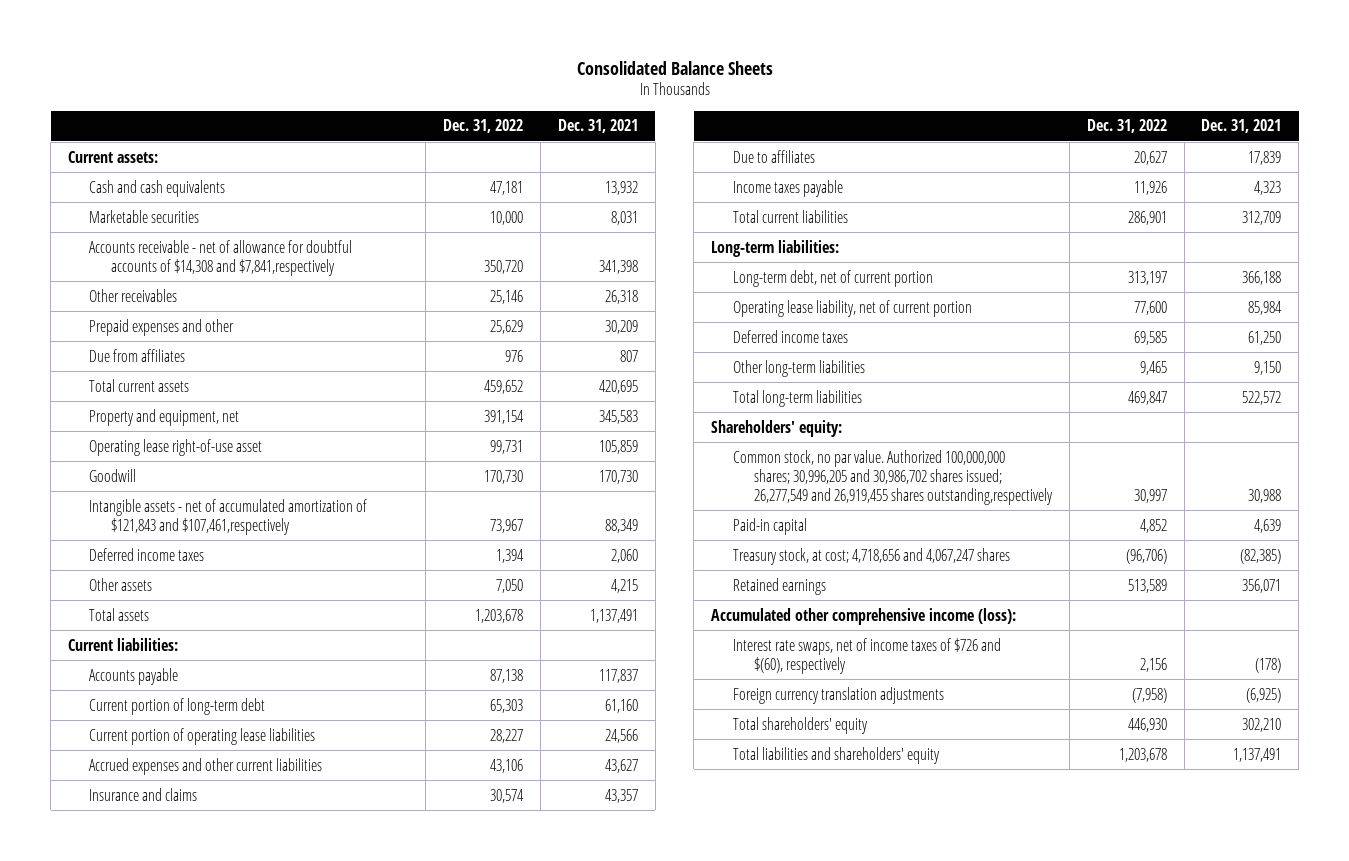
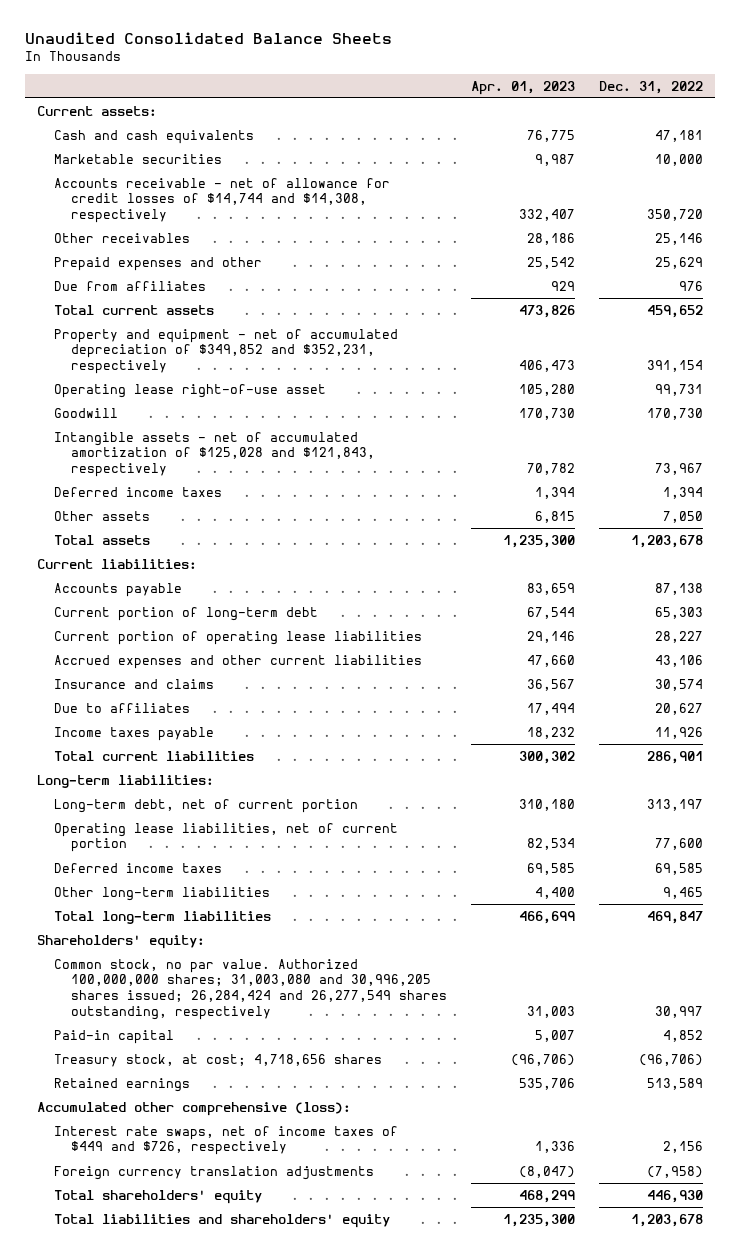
- Consolidated Balance Sheets
+ Unaudited Consolidated Balance Sheets
- | Dec. 31, 2022 | Dec. 31, 2021
+ | Apr. 01, 2023 | Dec. 31, 2022
- Accounts receivable - net of allowance for doubtful accounts of $14,308 and $7,841,respectively | 350,720 | 341,398
+ Accounts receivable - net of allowance for credit losses of $14,744 and $14,308, respectively | 332,407 | 350,720
- Property and equipment, net | 391,154 | 345,583
+ Property and equipment - net of accumulated depreciation of $349,852 and $352,231, respectively | 406,473 | 391,154
- Intangible assets - net of accumulated amortization of $121,843 and $107,461,respectively | 73,967 | 88,349
+ Intangible assets - net of accumulated amortization of $125,028 and $121,843, respectively | 70,782 | 73,967
- Operating lease liability, net of current portion | 77,600 | 85,984
+ Operating lease liabilities, net of current portion | 82,534 | 77,600
- Common stock, no par value. Authorized 100,000,000 shares; 30,996,205 and 30,986,702 shares issued; 26,277,549 and 26,919,455 shares outstanding,respectively | 30,997 | 30,988
+ Common stock, no par value. Authorized 100,000,000 shares; 31,003,080 and 30,996,205 shares issued; 26,284,424 and 26,277,549 shares outstanding, respectively | 31,003 | 30,997
- Treasury stock, at cost; 4,718,656 and 4,067,247 shares | (96,706) | (82,385)
+ Treasury stock, at cost; 4,718,656 shares | (96,706) | (96,706)
- Accumulated other comprehensive income (loss):
- Interest rate swaps, net of income taxes of $726 and $(60), respectively | 2,156 | (178)
+ Accumulated other comprehensive (loss):
+ Interest rate swaps, net of income taxes of $449 and $726, respectively | 1,336 | 2,156

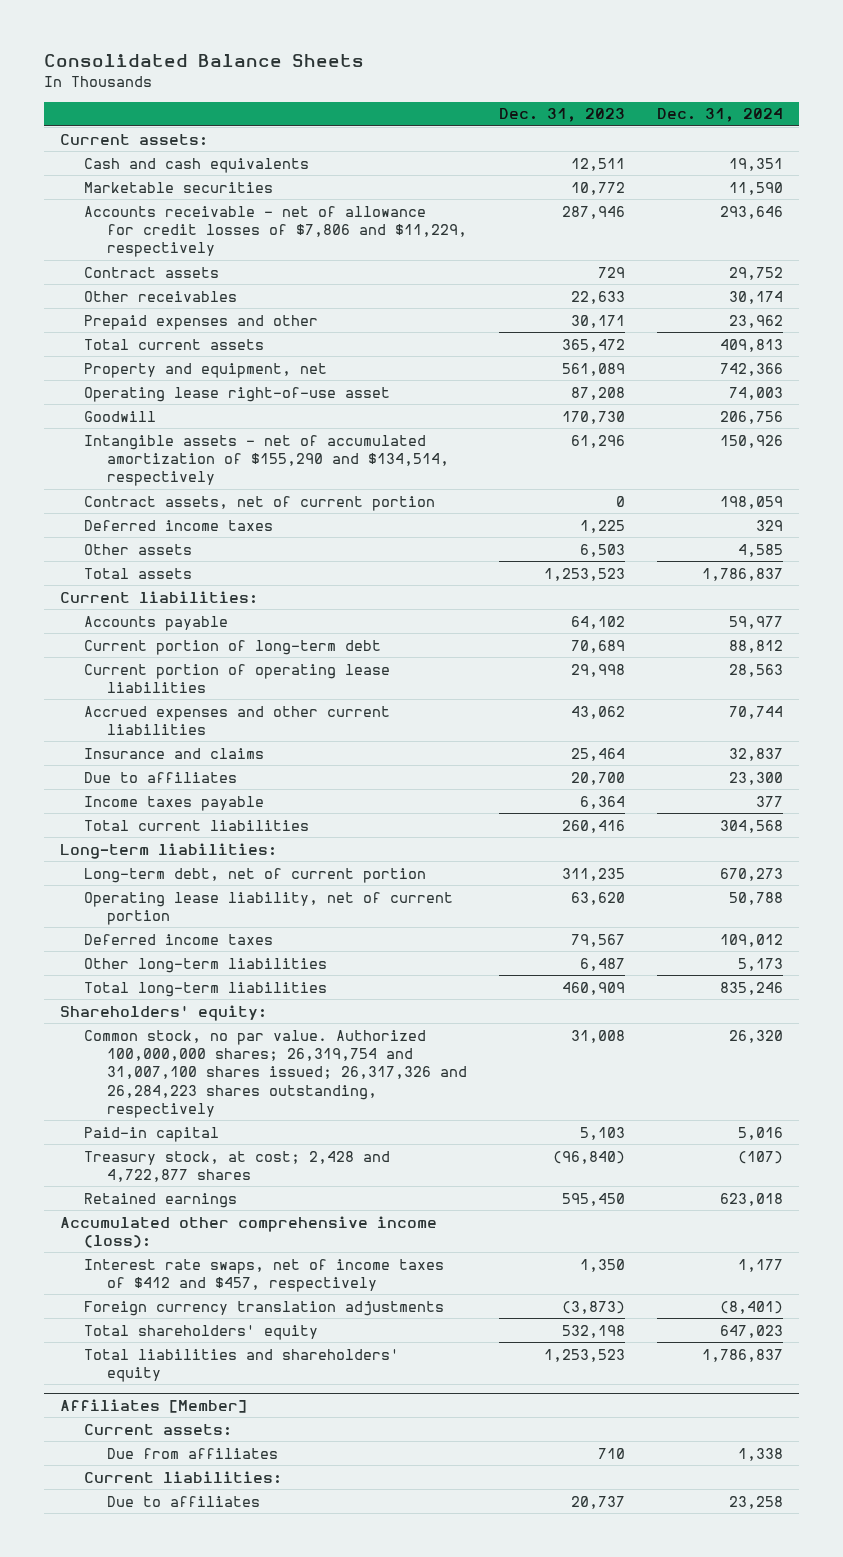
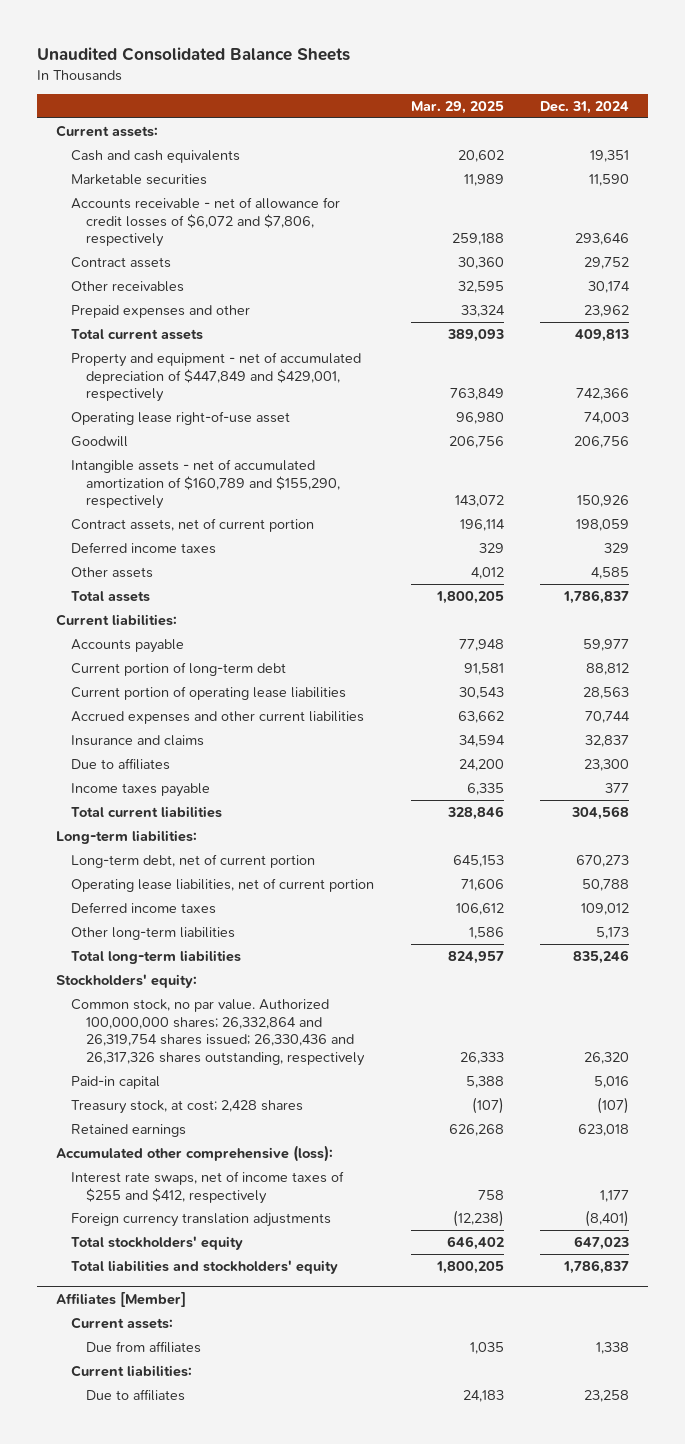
- Consolidated Balance Sheets
+ Unaudited Consolidated Balance Sheets
- | Dec. 31, 2023 | Dec. 31, 2024
+ | Mar. 29, 2025 | Dec. 31, 2024
- Accounts receivable - net of allowance for credit losses of $7,806 and $11,229, respectively | 287,946 | 293,646
+ Accounts receivable - net of allowance for credit losses of $6,072 and $7,806, respectively | 259,188 | 293,646
- Property and equipment, net | 561,089 | 742,366
+ Property and equipment - net of accumulated depreciation of $447,849 and $429,001, respectively | 763,849 | 742,366
- Intangible assets - net of accumulated amortization of $155,290 and $134,514, respectively | 61,296 | 150,926
+ Intangible assets - net of accumulated amortization of $160,789 and $155,290, respectively | 143,072 | 150,926
- Operating lease liability, net of current portion | 63,620 | 50,788
+ Operating lease liabilities, net of current portion | 71,606 | 50,788
- Shareholders' equity:
- Common stock, no par value. Authorized 100,000,000 shares; 26,319,754 and 31,007,100 shares issued; 26,317,326 and 26,284,223 shares outstanding, respectively | 31,008 | 26,320
+ Stockholders' equity:
+ Common stock, no par value. Authorized 100,000,000 shares; 26,332,864 and 26,319,754 shares issued; 26,330,436 and 26,317,326 shares outstanding, respectively | 26,333 | 26,320
- Treasury stock, at cost; 2,428 and 4,722,877 shares | (96,840) | (107)
+ Treasury stock, at cost; 2,428 shares | (107) | (107)
- Accumulated other comprehensive income (loss):
- Interest rate swaps, net of income taxes of $412 and $457, respectively | 1,350 | 1,177
+ Accumulated other comprehensive (loss):
+ Interest rate swaps, net of income taxes of $255 and $412, respectively | 758 | 1,177
- Total shareholders' equity | 532,198 | 647,023
- Total liabilities and shareholders' equity | 1,253,523 | 1,786,837
+ Total stockholders' equity | 646,402 | 647,023
+ Total liabilities and stockholders' equity | 1,800,205 | 1,786,837

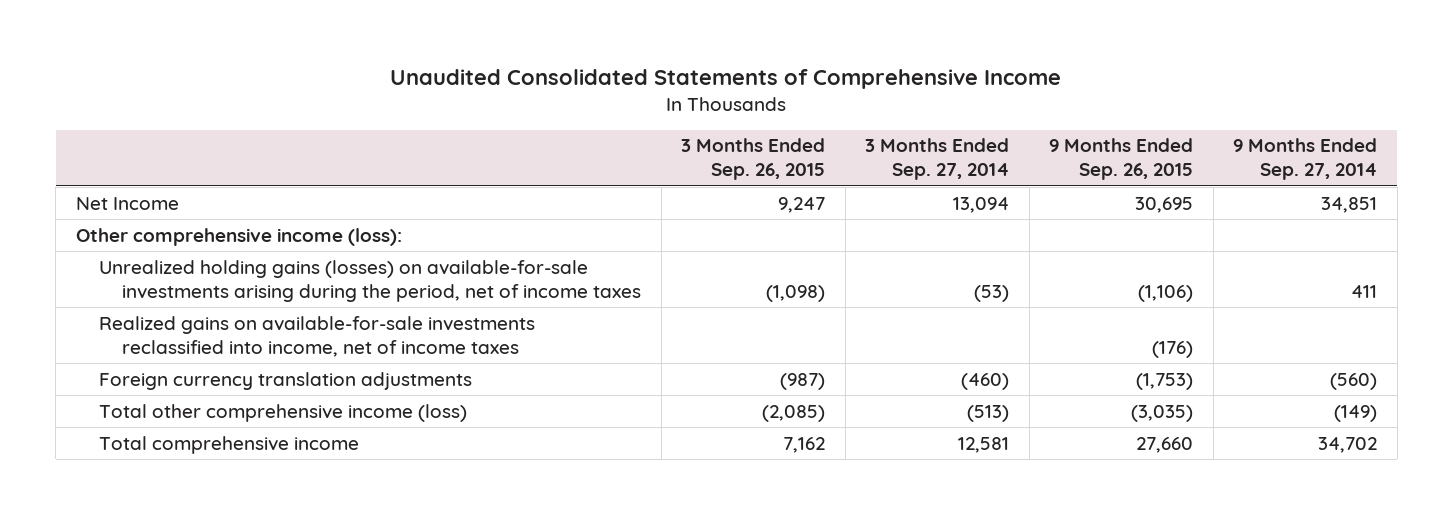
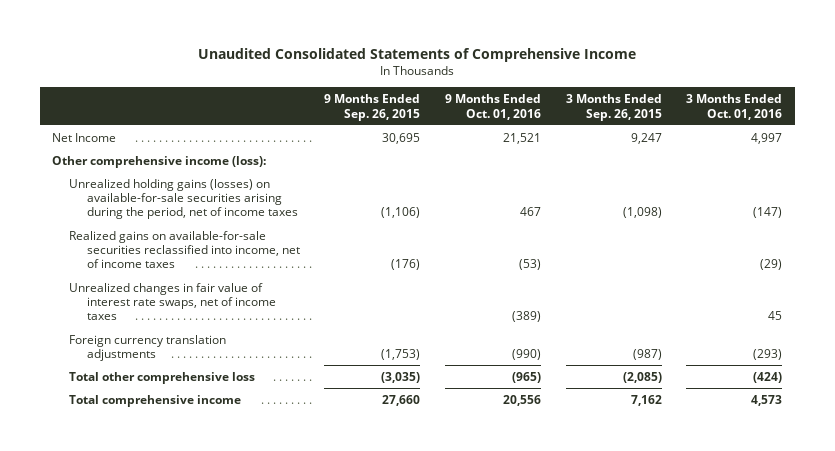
- | 3 Months Ended Sep. 26, 2015 | 3 Months Ended Sep. 27, 2014 | 9 Months Ended Sep. 26, 2015 | 9 Months Ended Sep. 27, 2014
+ | 9 Months Ended Sep. 26, 2015 | 9 Months Ended Oct. 01, 2016 | 3 Months Ended Sep. 26, 2015 | 3 Months Ended Oct. 01, 2016
- Unrealized holding gains (losses) on available-for-sale investments arising during the period, net of income taxes | (1,098) | (53) | (1,106) | 411
- Realized gains on available-for-sale investments reclassified into income, net of income taxes | | | (176) |
+ Unrealized holding gains (losses) on available-for-sale securities arising during the period, net of income taxes | (1,106) | 467 | (1,098) | (147)
+ Realized gains on available-for-sale securities reclassified into income, net of income taxes | (176) | (53) | | (29)
+ Unrealized changes in fair value of interest rate swaps, net of income taxes | | (389) | | 45
- Total other comprehensive income (loss) | (2,085) | (513) | (3,035) | (149)
+ Total other comprehensive loss | (3,035) | (965) | (2,085) | (424)

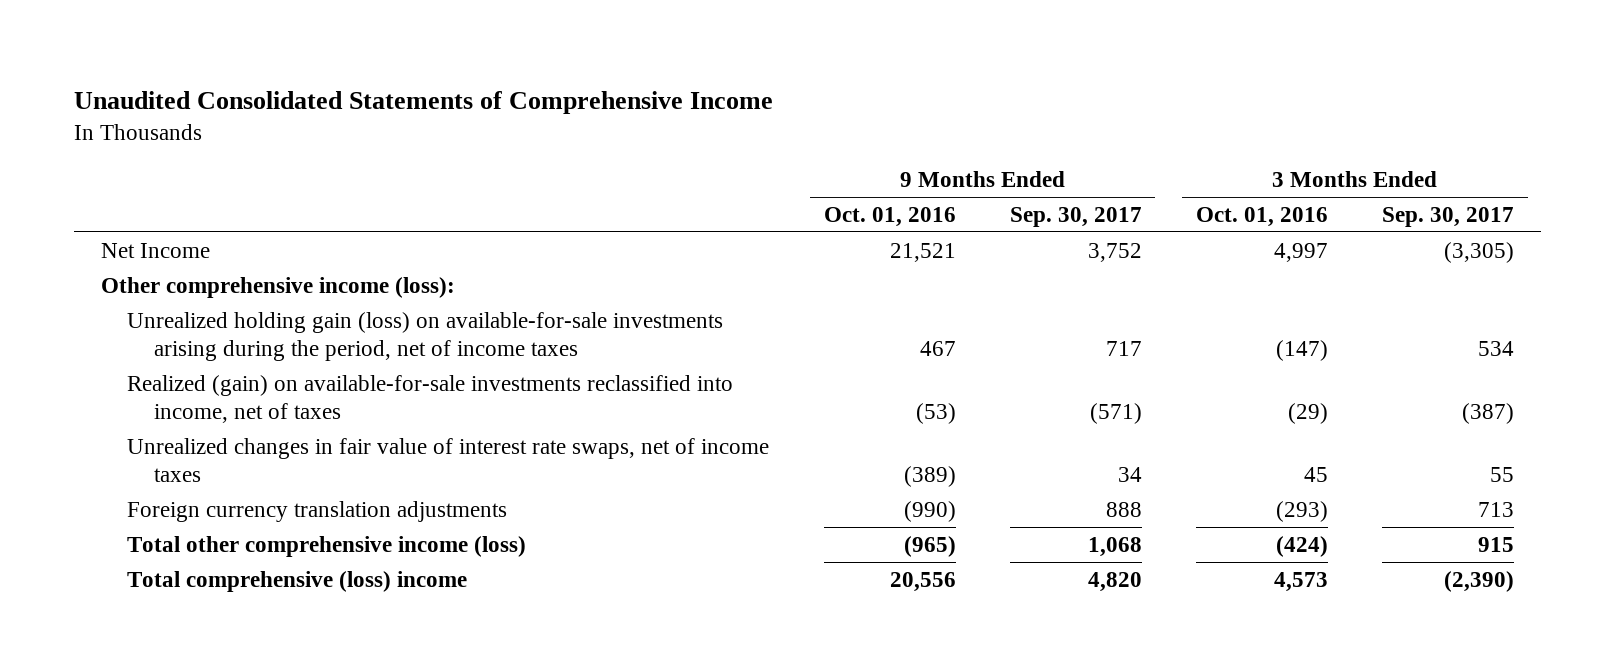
- | 9 Months Ended Sep. 26, 2015 | 9 Months Ended Oct. 01, 2016 | 3 Months Ended Sep. 26, 2015 | 3 Months Ended Oct. 01, 2016
+ | 9 Months Ended Oct. 01, 2016 | 9 Months Ended Sep. 30, 2017 | 3 Months Ended Oct. 01, 2016 | 3 Months Ended Sep. 30, 2017
- Unrealized holding gains (losses) on available-for-sale securities arising during the period, net of income taxes | (1,106) | 467 | (1,098) | (147)
- Realized gains on available-for-sale securities reclassified into income, net of income taxes | (176) | (53) | | (29)
+ Unrealized holding gain (loss) on available-for-sale investments arising during the period, net of income taxes | 467 | 717 | (147) | 534
+ Realized (gain) on available-for-sale investments reclassified into income, net of taxes | (53) | (571) | (29) | (387)
- Total other comprehensive loss | (3,035) | (965) | (2,085) | (424)
- Total comprehensive income | 27,660 | 20,556 | 7,162 | 4,573
+ Total other comprehensive income (loss) | (965) | 1,068 | (424) | 915
+ Total comprehensive (loss) income | 20,556 | 4,820 | 4,573 | (2,390)

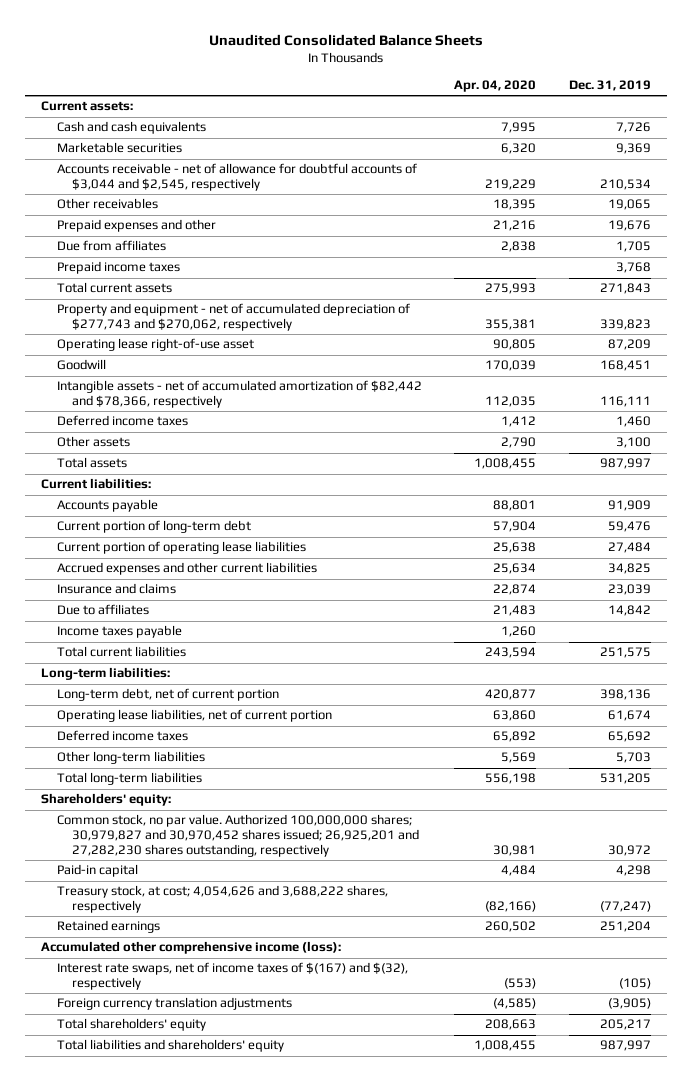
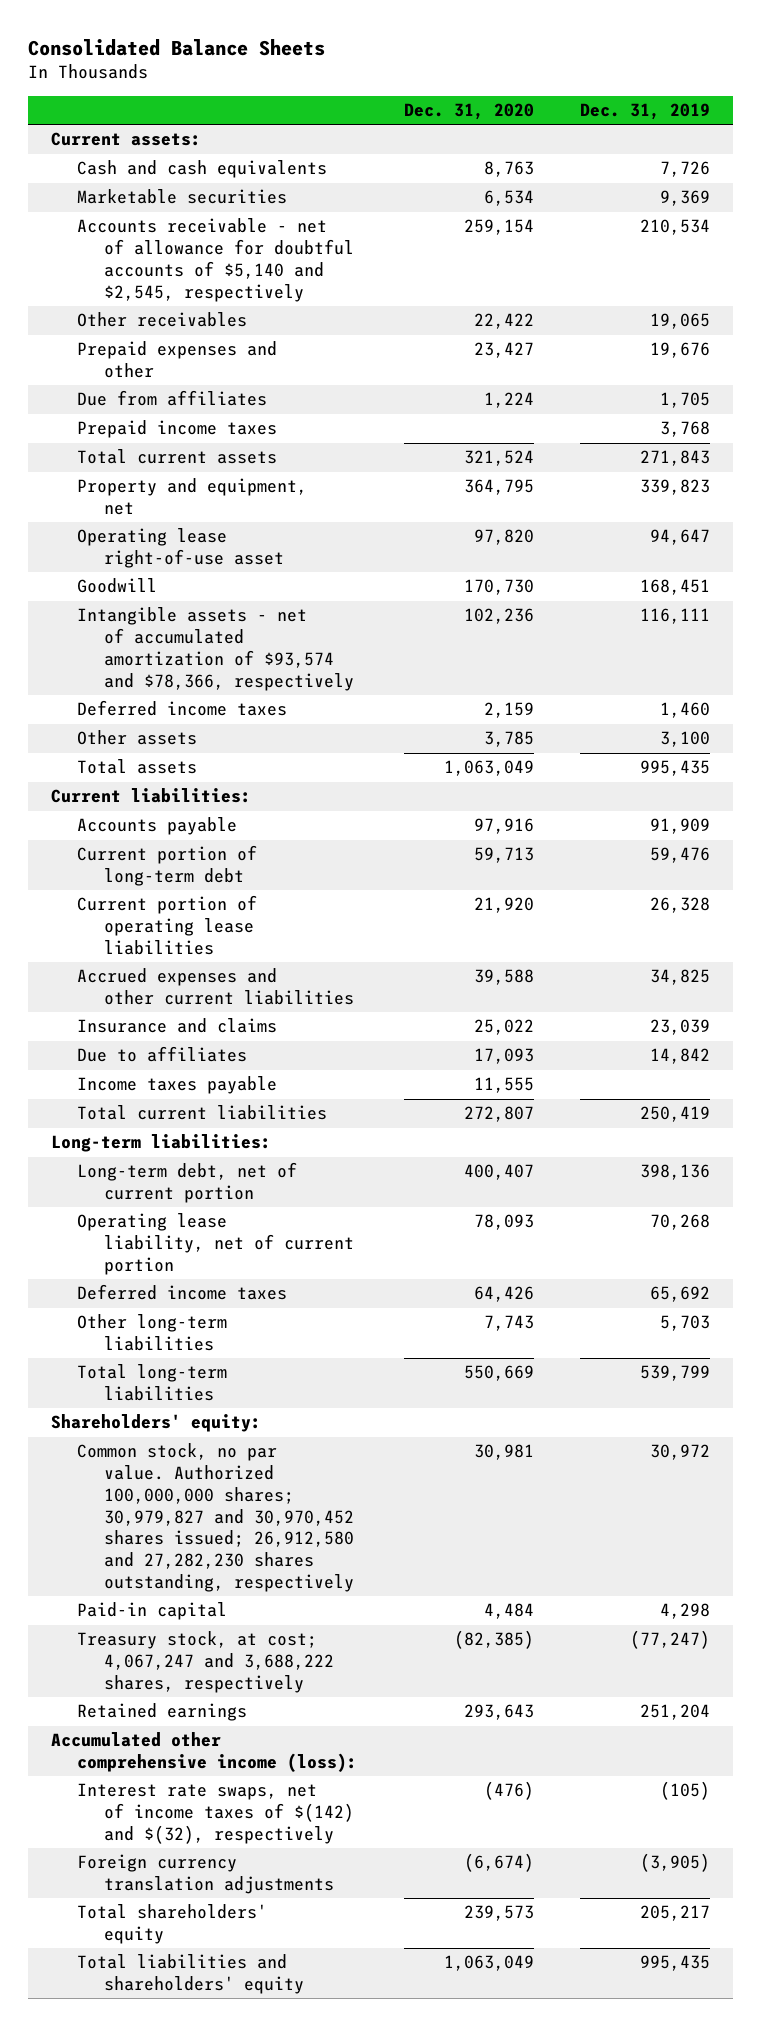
- Unaudited Consolidated Balance Sheets
+ Consolidated Balance Sheets
- | Apr. 04, 2020 | Dec. 31, 2019
+ | Dec. 31, 2020 | Dec. 31, 2019
- Accounts receivable - net of allowance for doubtful accounts of $3,044 and $2,545, respectively | 219,229 | 210,534
+ Accounts receivable - net of allowance for doubtful accounts of $5,140 and $2,545, respectively | 259,154 | 210,534
- Property and equipment - net of accumulated depreciation of $277,743 and $270,062, respectively | 355,381 | 339,823
- Operating lease right-of-use asset | 90,805 | 87,209
+ Property and equipment, net | 364,795 | 339,823
+ Operating lease right-of-use asset | 97,820 | 94,647
- Intangible assets - net of accumulated amortization of $82,442 and $78,366, respectively | 112,035 | 116,111
+ Intangible assets - net of accumulated amortization of $93,574 and $78,366, respectively | 102,236 | 116,111
- Total assets | 1,008,455 | 987,997
+ Total assets | 1,063,049 | 995,435
- Current portion of operating lease liabilities | 25,638 | 27,484
+ Current portion of operating lease liabilities | 21,920 | 26,328
- Total current liabilities | 243,594 | 251,575
+ Total current liabilities | 272,807 | 250,419
- Operating lease liabilities, net of current portion | 63,860 | 61,674
+ Operating lease liability, net of current portion | 78,093 | 70,268
- Total long-term liabilities | 556,198 | 531,205
+ Total long-term liabilities | 550,669 | 539,799
- Common stock, no par value. Authorized 100,000,000 shares; 30,979,827 and 30,970,452 shares issued; 26,925,201 and 27,282,230 shares outstanding, respectively | 30,981 | 30,972
+ Common stock, no par value. Authorized 100,000,000 shares; 30,979,827 and 30,970,452 shares issued; 26,912,580 and 27,282,230 shares outstanding, respectively | 30,981 | 30,972
- Treasury stock, at cost; 4,054,626 and 3,688,222 shares, respectively | (82,166) | (77,247)
+ Treasury stock, at cost; 4,067,247 and 3,688,222 shares, respectively | (82,385) | (77,247)
- Interest rate swaps, net of income taxes of $(167) and $(32), respectively | (553) | (105)
+ Interest rate swaps, net of income taxes of $(142) and $(32), respectively | (476) | (105)
- Total liabilities and shareholders' equity | 1,008,455 | 987,997
+ Total liabilities and shareholders' equity | 1,063,049 | 995,435

